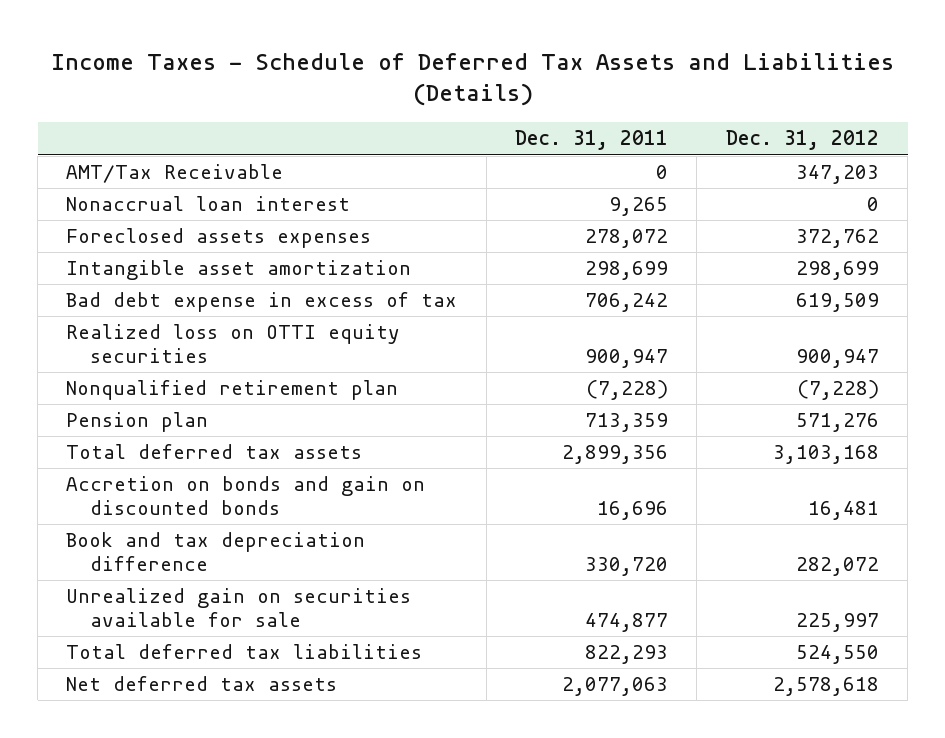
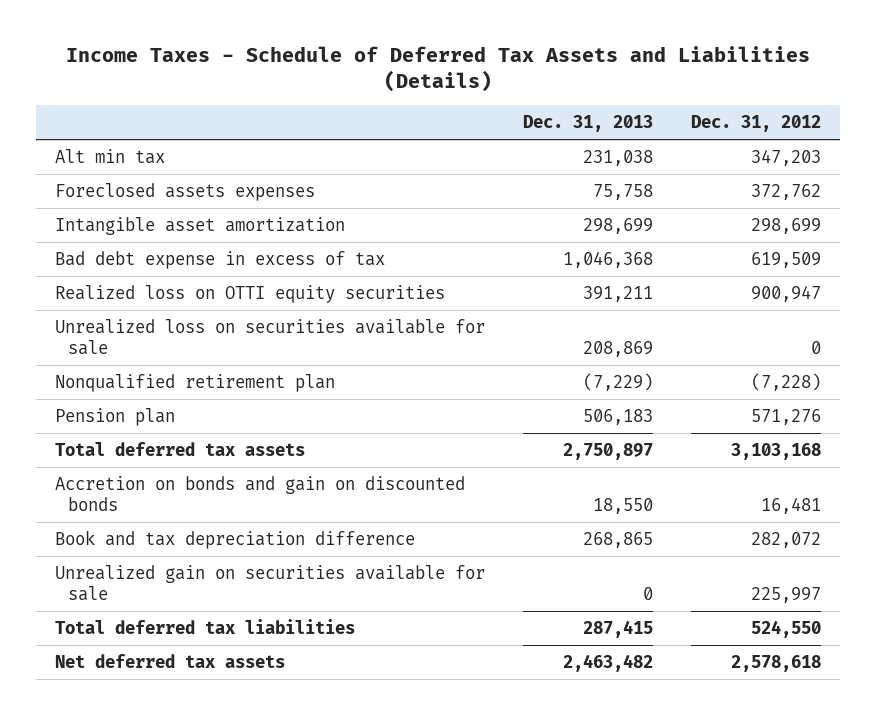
- | Dec. 31, 2011 | Dec. 31, 2012
+ | Dec. 31, 2013 | Dec. 31, 2012
- AMT/Tax Receivable | 0 | 347,203
- Nonaccrual loan interest | 9,265 | 0
+ Alt min tax | 231,038 | 347,203
+ Unrealized loss on securities available for sale | 208,869 | 0

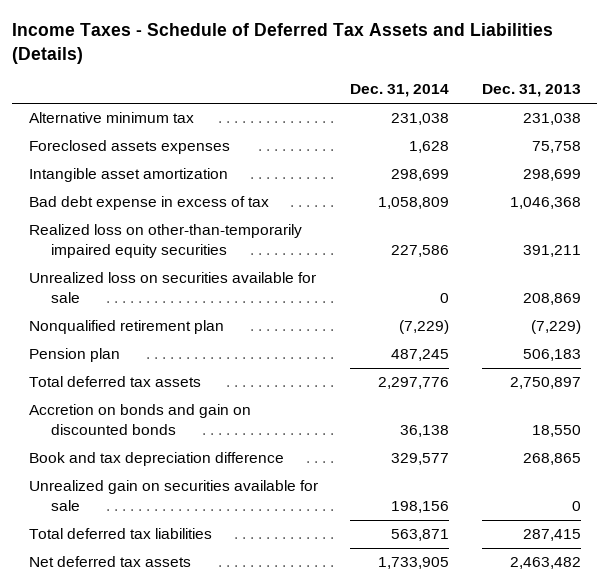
- | Dec. 31, 2013 | Dec. 31, 2012
+ | Dec. 31, 2014 | Dec. 31, 2013
- Alt min tax | 231,038 | 347,203
+ Alternative minimum tax | 231,038 | 231,038
- Realized loss on OTTI equity securities | 391,211 | 900,947
+ Realized loss on other-than-temporarily impaired equity securities | 227,586 | 391,211

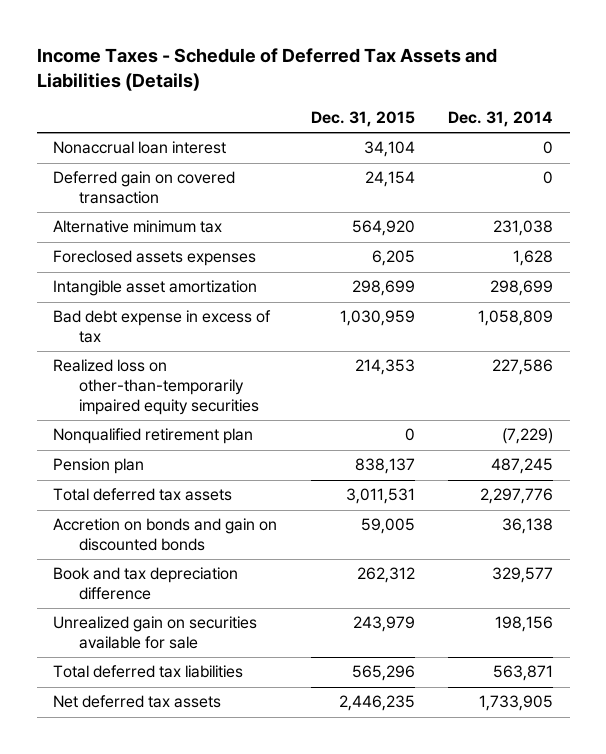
- | Dec. 31, 2014 | Dec. 31, 2013
+ | Dec. 31, 2015 | Dec. 31, 2014
+ Nonaccrual loan interest | 34,104 | 0
+ Deferred gain on covered transaction | 24,154 | 0
- Unrealized loss on securities available for sale | 0 | 208,869

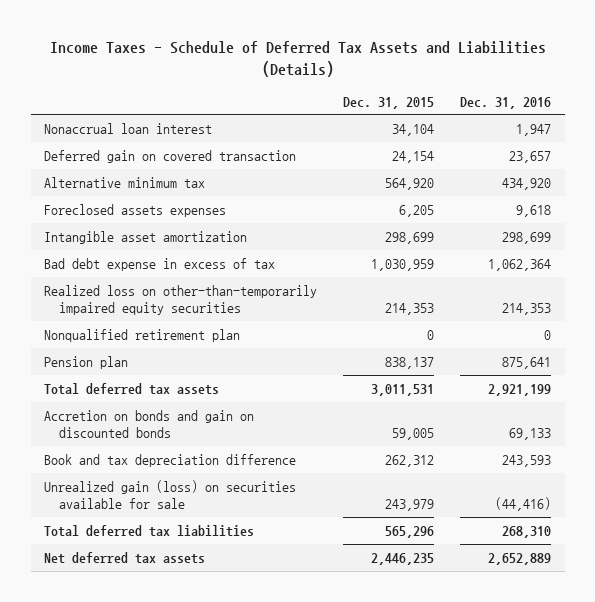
- | Dec. 31, 2015 | Dec. 31, 2014
+ | Dec. 31, 2015 | Dec. 31, 2016
- Unrealized gain on securities available for sale | 243,979 | 198,156
+ Unrealized gain (loss) on securities available for sale | 243,979 | (44,416)

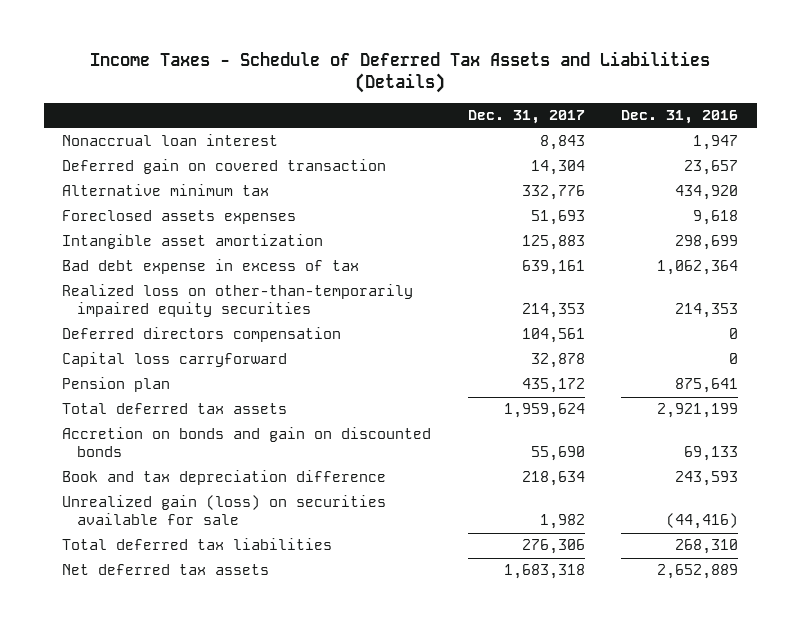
- | Dec. 31, 2015 | Dec. 31, 2016
+ | Dec. 31, 2017 | Dec. 31, 2016
- Nonqualified retirement plan | 0 | 0
+ Deferred directors compensation | 104,561 | 0
+ Capital loss carryforward | 32,878 | 0

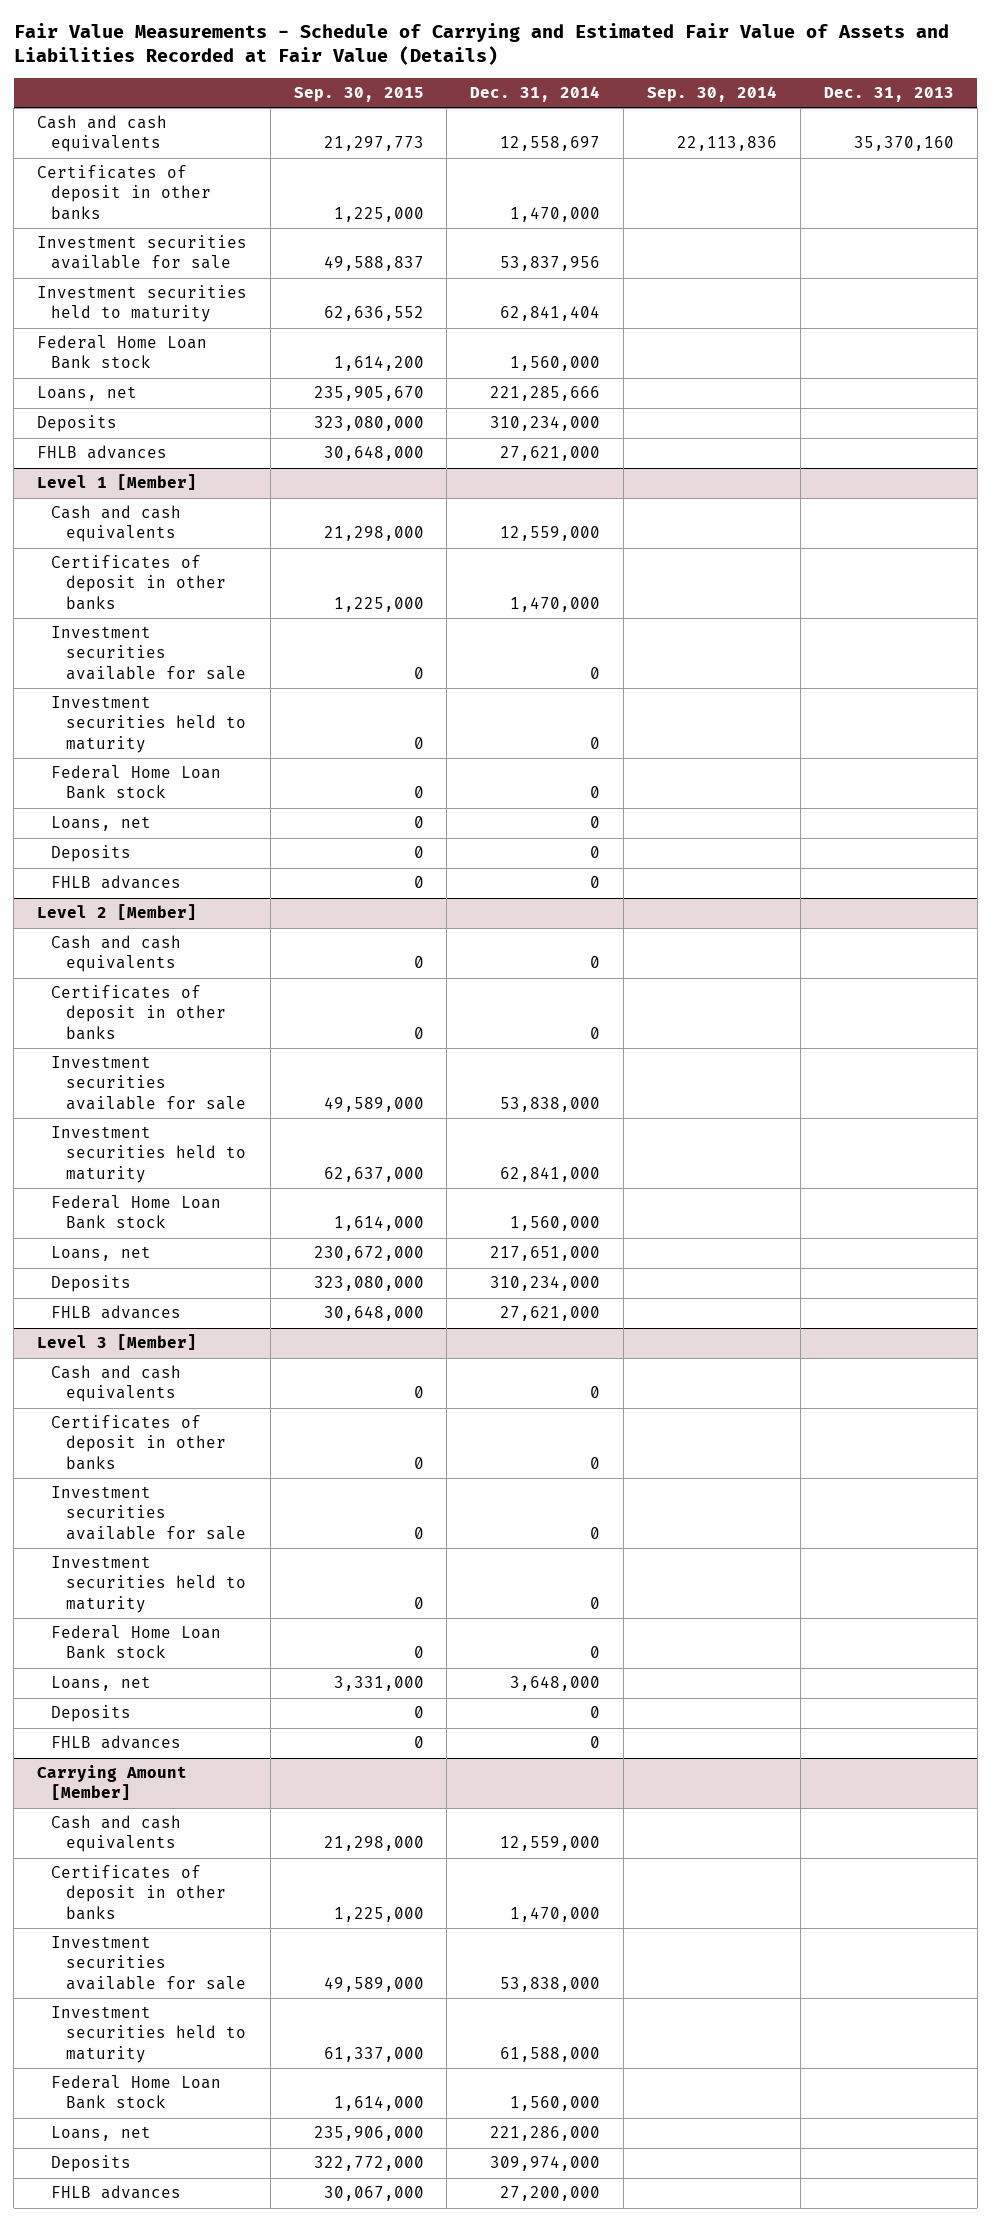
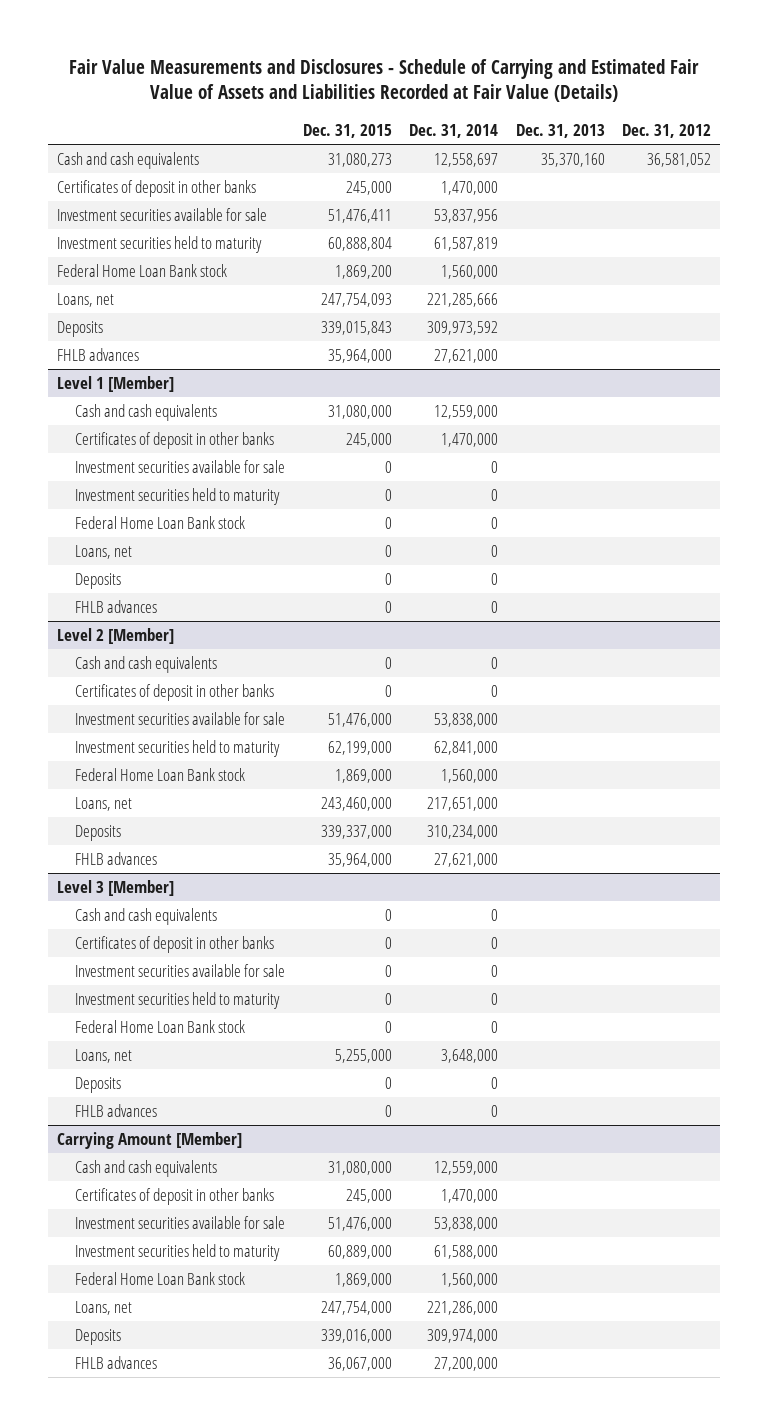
- Fair Value Measurements - Schedule of Carrying and Estimated Fair Value of Assets and Liabilities Recorded at Fair Value (Details)
+ Fair Value Measurements and Disclosures - Schedule of Carrying and Estimated Fair Value of Assets and Liabilities Recorded at Fair Value (Details)
- | Sep. 30, 2015 | Dec. 31, 2014 | Sep. 30, 2014 | Dec. 31, 2013
+ | Dec. 31, 2015 | Dec. 31, 2014 | Dec. 31, 2013 | Dec. 31, 2012
- Investment securities held to maturity | 62,636,552 | 62,841,404 | |
+ Investment securities held to maturity | 60,888,804 | 61,587,819 | |
- Deposits | 323,080,000 | 310,234,000 | |
+ Deposits | 339,015,843 | 309,973,592 | |

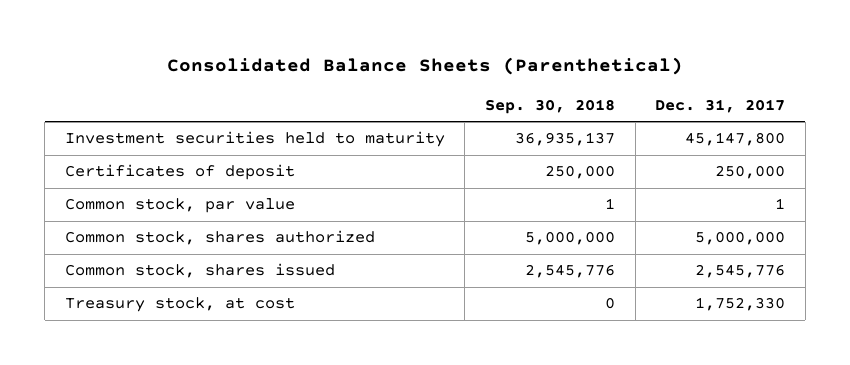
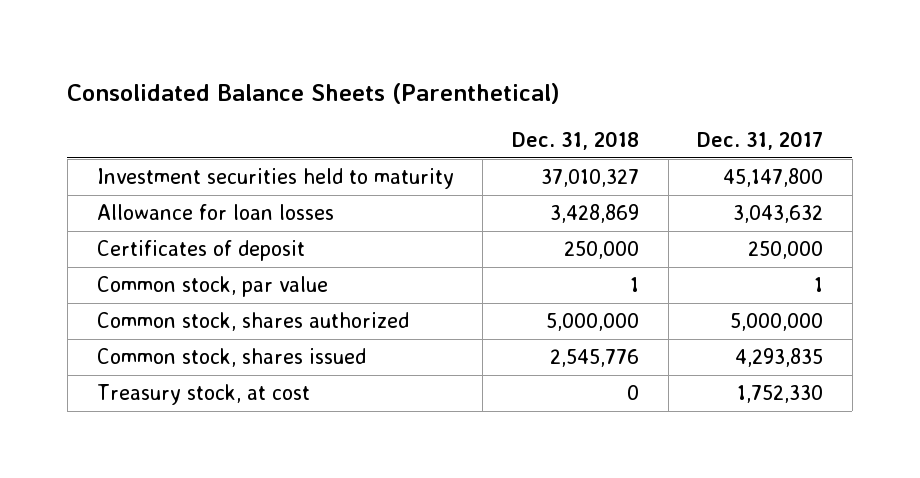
- | Sep. 30, 2018 | Dec. 31, 2017
+ | Dec. 31, 2018 | Dec. 31, 2017
+ Allowance for loan losses | 3,428,869 | 3,043,632
- Common stock, shares issued | 2,545,776 | 2,545,776
+ Common stock, shares issued | 2,545,776 | 4,293,835

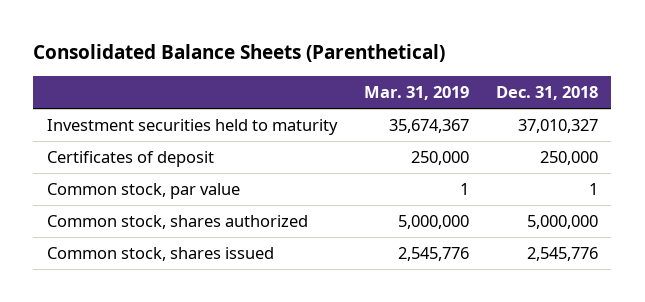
- | Dec. 31, 2018 | Dec. 31, 2017
+ | Mar. 31, 2019 | Dec. 31, 2018
- Allowance for loan losses | 3,428,869 | 3,043,632
- Treasury stock, at cost | 0 | 1,752,330

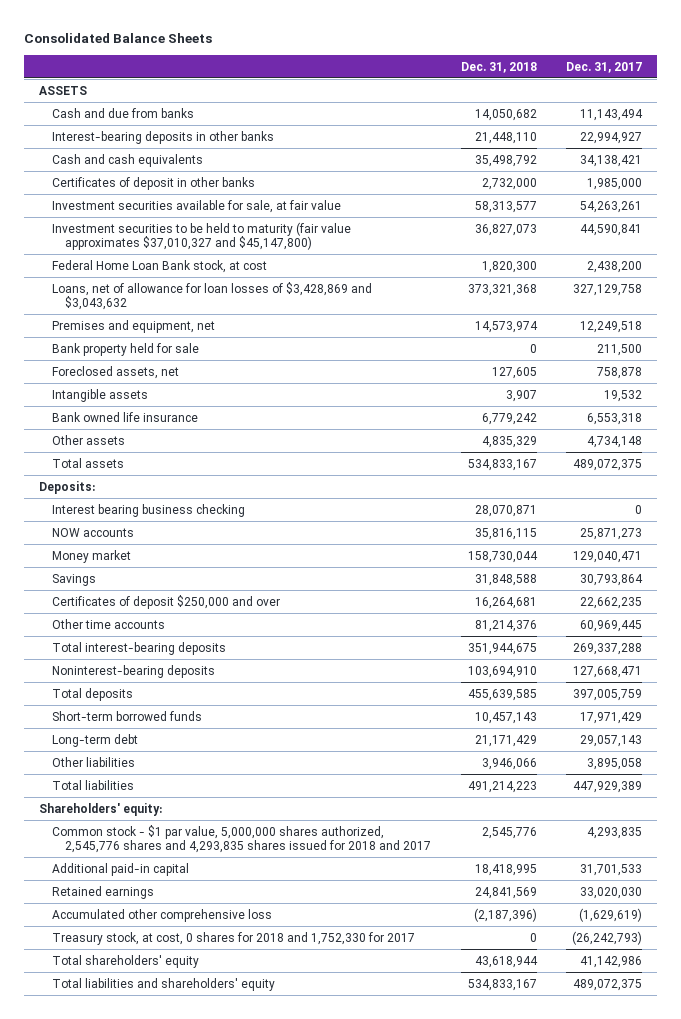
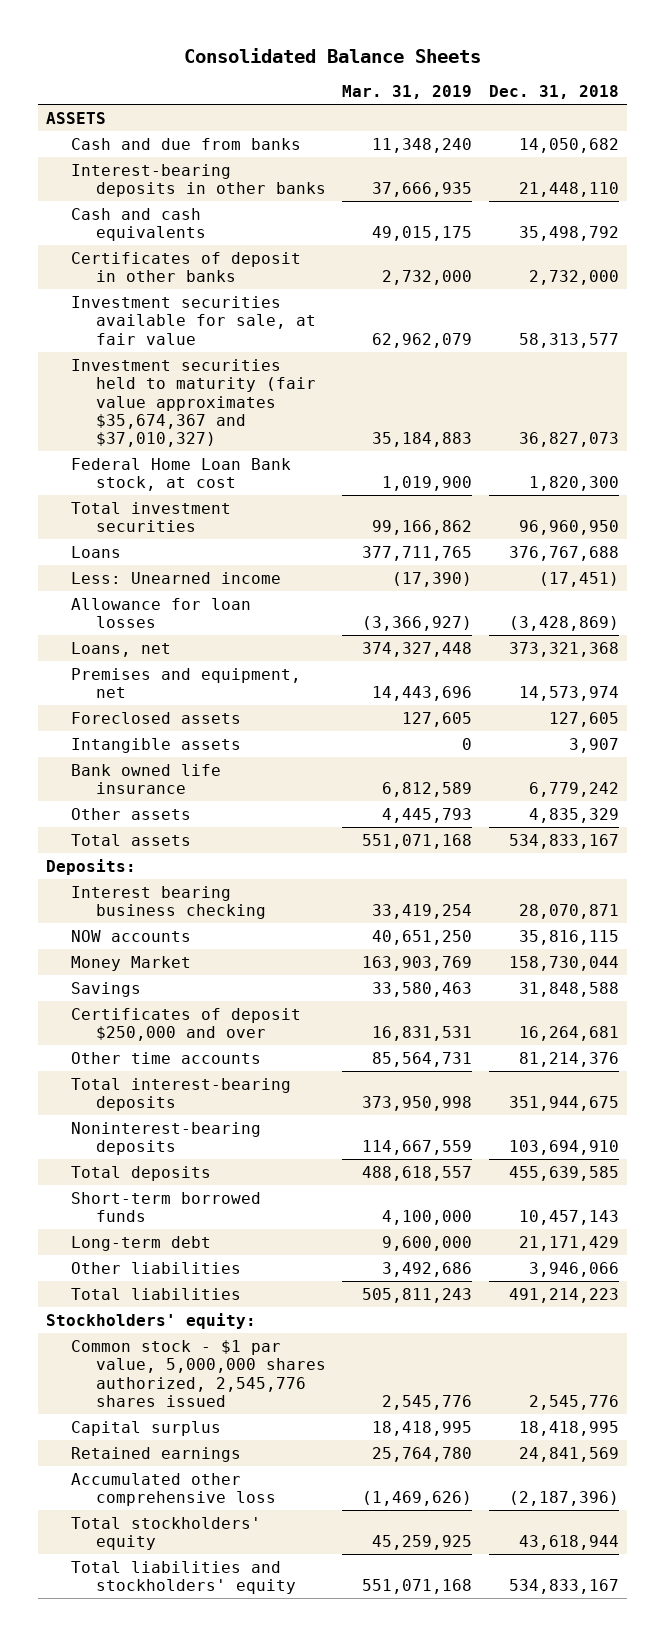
- | Dec. 31, 2018 | Dec. 31, 2017
+ | Mar. 31, 2019 | Dec. 31, 2018
- Investment securities to be held to maturity (fair value approximates $37,010,327 and $45,147,800) | 36,827,073 | 44,590,841
+ Investment securities held to maturity (fair value approximates $35,674,367 and $37,010,327) | 35,184,883 | 36,827,073
- Loans, net of allowance for loan losses of $3,428,869 and $3,043,632 | 373,321,368 | 327,129,758
+ Total investment securities | 99,166,862 | 96,960,950
+ Loans | 377,711,765 | 376,767,688
+ Less: Unearned income | (17,390) | (17,451)
+ Allowance for loan losses | (3,366,927) | (3,428,869)
+ Loans, net | 374,327,448 | 373,321,368
- Bank property held for sale | 0 | 211,500
- Foreclosed assets, net | 127,605 | 758,878
+ Foreclosed assets | 127,605 | 127,605
- Money market | 158,730,044 | 129,040,471
+ Money Market | 163,903,769 | 158,730,044
- Shareholders' equity:
- Common stock - $1 par value, 5,000,000 shares authorized, 2,545,776 shares and 4,293,835 shares issued for 2018 and 2017 | 2,545,776 | 4,293,835
- Additional paid-in capital | 18,418,995 | 31,701,533
+ Stockholders' equity:
+ Common stock - $1 par value, 5,000,000 shares authorized, 2,545,776 shares issued | 2,545,776 | 2,545,776
+ Capital surplus | 18,418,995 | 18,418,995
- Treasury stock, at cost, 0 shares for 2018 and 1,752,330 for 2017 | 0 | (26,242,793)
- Total shareholders' equity | 43,618,944 | 41,142,986
- Total liabilities and shareholders' equity | 534,833,167 | 489,072,375
+ Total stockholders' equity | 45,259,925 | 43,618,944
+ Total liabilities and stockholders' equity | 551,071,168 | 534,833,167

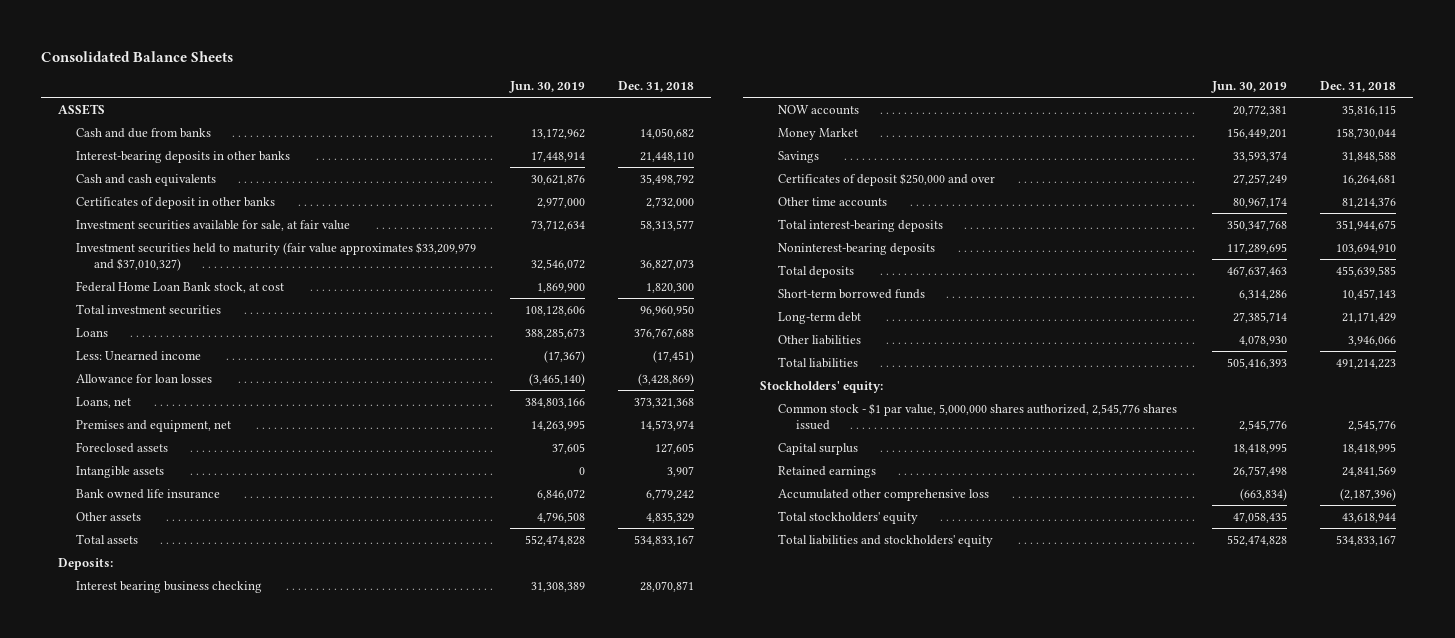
- | Mar. 31, 2019 | Dec. 31, 2018
+ | Jun. 30, 2019 | Dec. 31, 2018
- Investment securities held to maturity (fair value approximates $35,674,367 and $37,010,327) | 35,184,883 | 36,827,073
+ Investment securities held to maturity (fair value approximates $33,209,979 and $37,010,327) | 32,546,072 | 36,827,073

